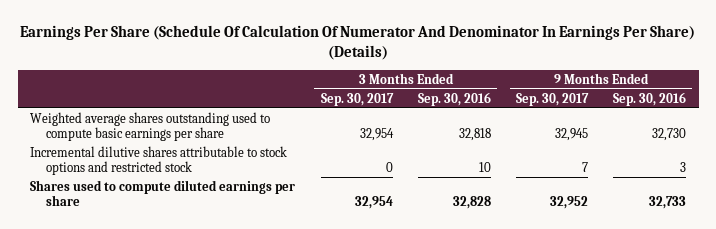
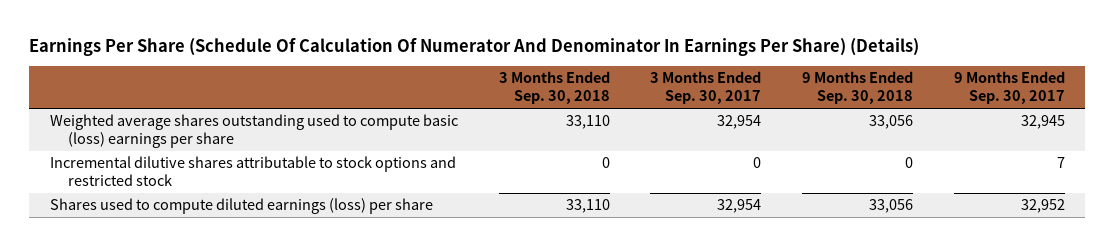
- | 3 Months Ended Sep. 30, 2017 | 3 Months Ended Sep. 30, 2016 | 9 Months Ended Sep. 30, 2017 | 9 Months Ended Sep. 30, 2016
+ | 3 Months Ended Sep. 30, 2018 | 3 Months Ended Sep. 30, 2017 | 9 Months Ended Sep. 30, 2018 | 9 Months Ended Sep. 30, 2017
- Weighted average shares outstanding used to compute basic earnings per share | 32,954 | 32,818 | 32,945 | 32,730
+ Weighted average shares outstanding used to compute basic (loss) earnings per share | 33,110 | 32,954 | 33,056 | 32,945
- Shares used to compute diluted earnings per share | 32,954 | 32,828 | 32,952 | 32,733
+ Shares used to compute diluted earnings (loss) per share | 33,110 | 32,954 | 33,056 | 32,952

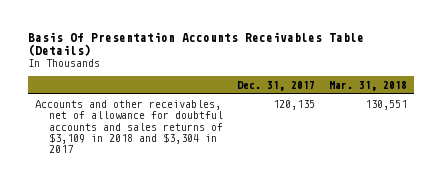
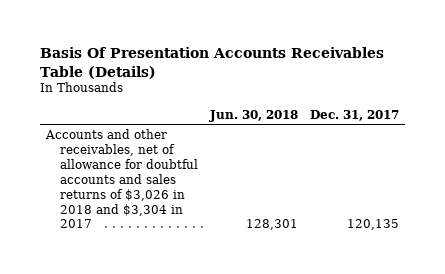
- | Dec. 31, 2017 | Mar. 31, 2018
+ | Jun. 30, 2018 | Dec. 31, 2017
- Accounts and other receivables, net of allowance for doubtful accounts and sales returns of $3,109 in 2018 and $3,304 in 2017 | 120,135 | 130,551
+ Accounts and other receivables, net of allowance for doubtful accounts and sales returns of $3,026 in 2018 and $3,304 in 2017 | 128,301 | 120,135

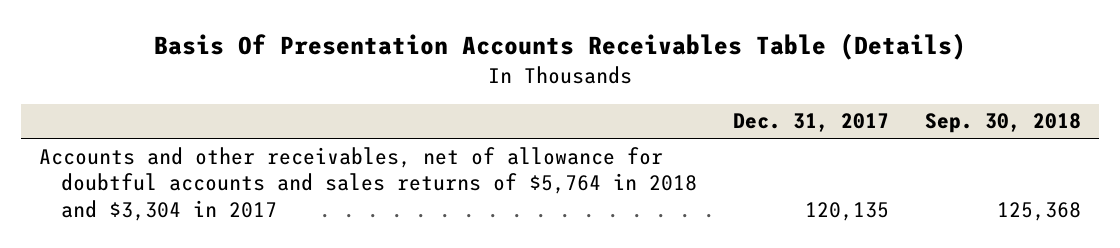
- | Jun. 30, 2018 | Dec. 31, 2017
+ | Dec. 31, 2017 | Sep. 30, 2018
- Accounts and other receivables, net of allowance for doubtful accounts and sales returns of $3,026 in 2018 and $3,304 in 2017 | 128,301 | 120,135
+ Accounts and other receivables, net of allowance for doubtful accounts and sales returns of $5,764 in 2018 and $3,304 in 2017 | 120,135 | 125,368

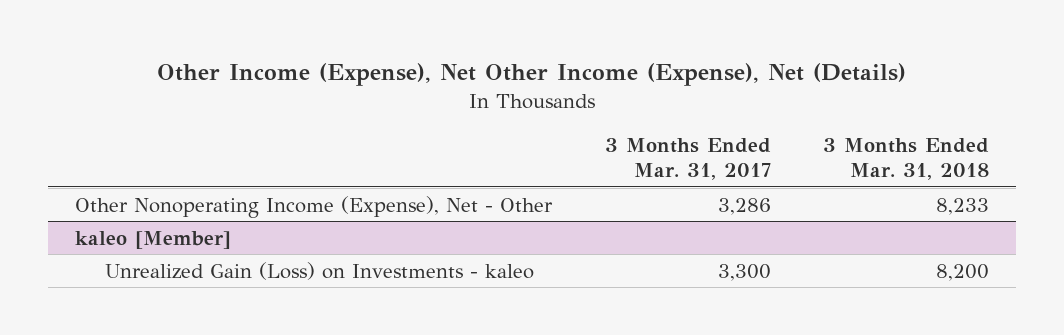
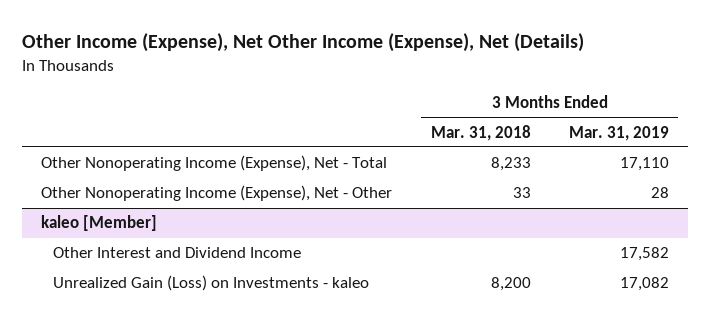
- | 3 Months Ended Mar. 31, 2017 | 3 Months Ended Mar. 31, 2018
+ | 3 Months Ended Mar. 31, 2018 | 3 Months Ended Mar. 31, 2019
- Other Nonoperating Income (Expense), Net - Other | 3,286 | 8,233
+ Other Nonoperating Income (Expense), Net - Total | 8,233 | 17,110
+ Other Nonoperating Income (Expense), Net - Other | 33 | 28
@ kaleo [Member]
+ Other Interest and Dividend Income | | 17,582

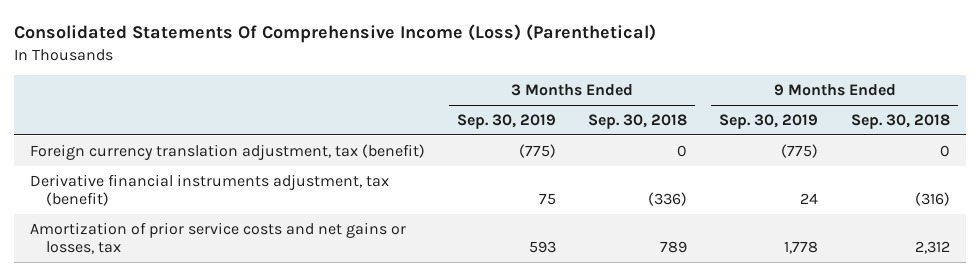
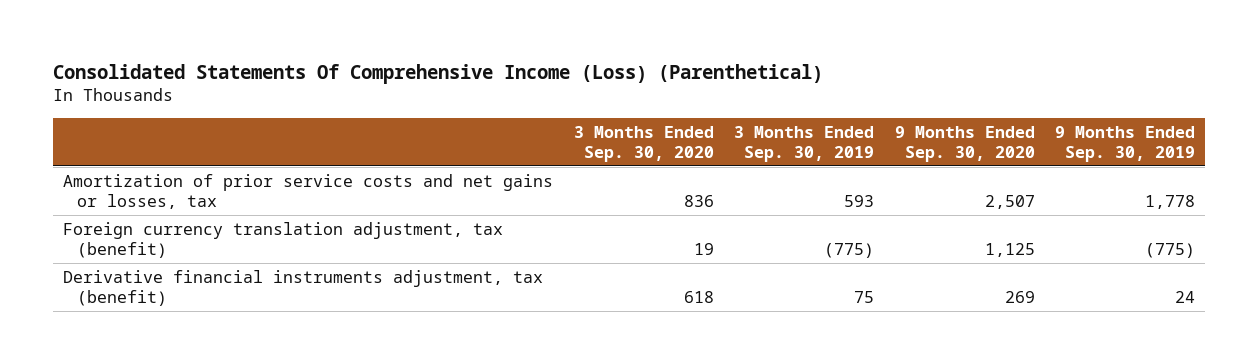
- | 3 Months Ended Sep. 30, 2019 | 3 Months Ended Sep. 30, 2018 | 9 Months Ended Sep. 30, 2019 | 9 Months Ended Sep. 30, 2018
+ | 3 Months Ended Sep. 30, 2020 | 3 Months Ended Sep. 30, 2019 | 9 Months Ended Sep. 30, 2020 | 9 Months Ended Sep. 30, 2019
moved up: Amortization of prior service costs and net gains or losses, tax | 836 | 593 | 2,507 | 1,778

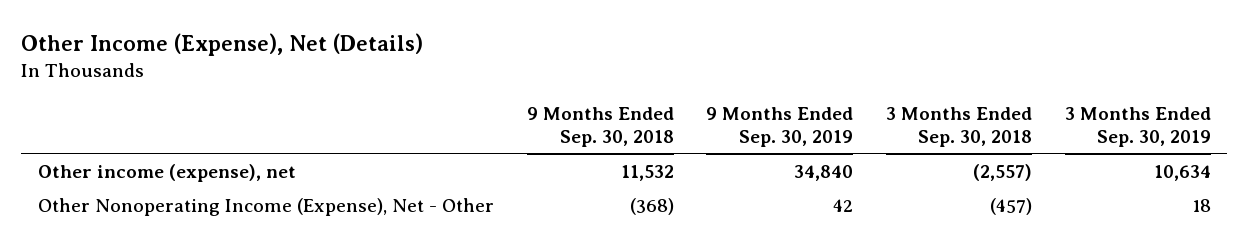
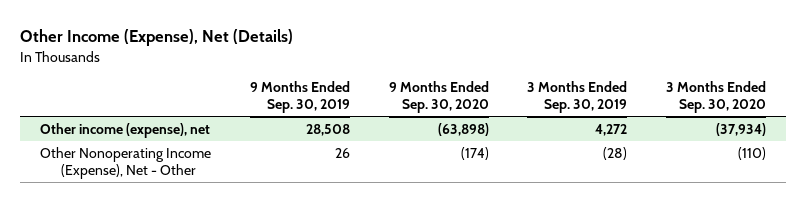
- | 9 Months Ended Sep. 30, 2018 | 9 Months Ended Sep. 30, 2019 | 3 Months Ended Sep. 30, 2018 | 3 Months Ended Sep. 30, 2019
+ | 9 Months Ended Sep. 30, 2019 | 9 Months Ended Sep. 30, 2020 | 3 Months Ended Sep. 30, 2019 | 3 Months Ended Sep. 30, 2020
- Other income (expense), net | 11,532 | 34,840 | (2,557) | 10,634
- Other Nonoperating Income (Expense), Net - Other | (368) | 42 | (457) | 18
+ Other income (expense), net | 28,508 | (63,898) | 4,272 | (37,934)
+ Other Nonoperating Income (Expense), Net - Other | 26 | (174) | (28) | (110)

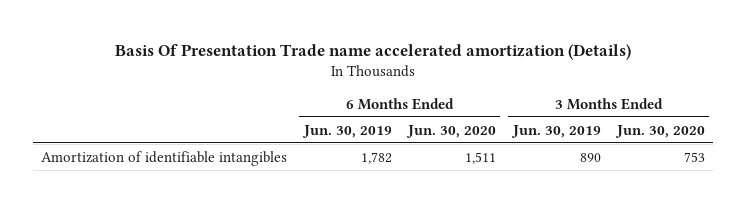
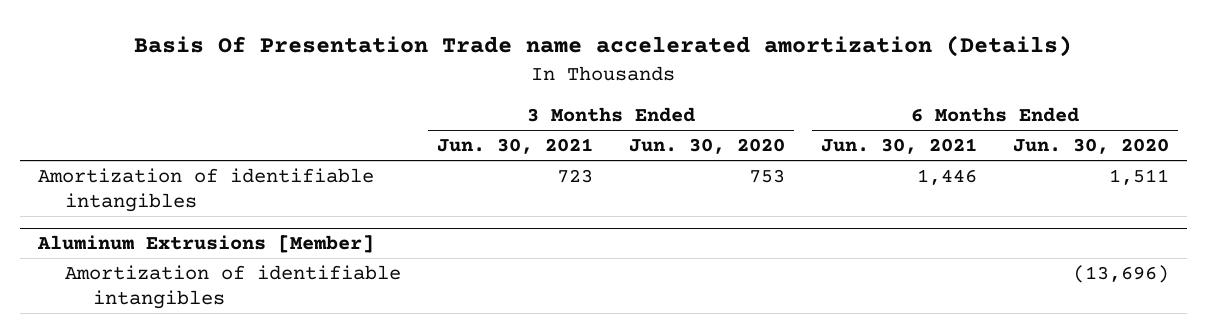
- | 6 Months Ended Jun. 30, 2019 | 6 Months Ended Jun. 30, 2020 | 3 Months Ended Jun. 30, 2019 | 3 Months Ended Jun. 30, 2020
+ | 3 Months Ended Jun. 30, 2021 | 3 Months Ended Jun. 30, 2020 | 6 Months Ended Jun. 30, 2021 | 6 Months Ended Jun. 30, 2020
+ Aluminum Extrusions [Member]
+ Amortization of identifiable intangibles | | | | (13,696)

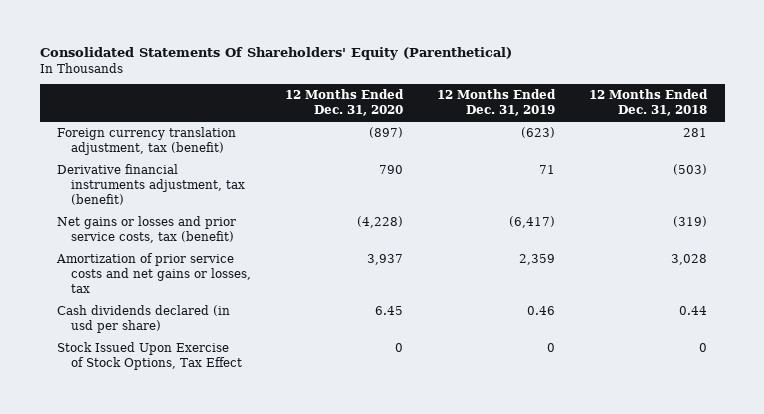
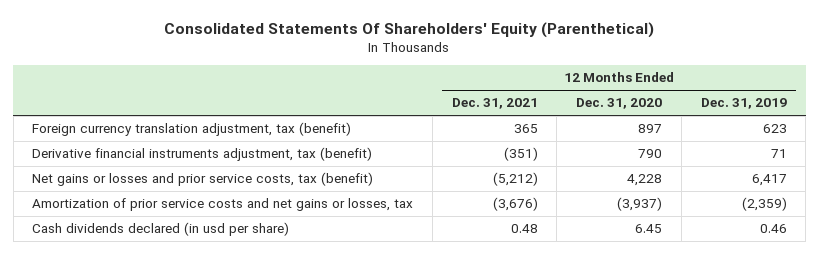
- | 12 Months Ended Dec. 31, 2020 | 12 Months Ended Dec. 31, 2019 | 12 Months Ended Dec. 31, 2018
+ | 12 Months Ended Dec. 31, 2021 | 12 Months Ended Dec. 31, 2020 | 12 Months Ended Dec. 31, 2019
- Foreign currency translation adjustment, tax (benefit) | (897) | (623) | 281
+ Foreign currency translation adjustment, tax (benefit) | 365 | 897 | 623
- Net gains or losses and prior service costs, tax (benefit) | (4,228) | (6,417) | (319)
- Amortization of prior service costs and net gains or losses, tax | 3,937 | 2,359 | 3,028
+ Net gains or losses and prior service costs, tax (benefit) | (5,212) | 4,228 | 6,417
+ Amortization of prior service costs and net gains or losses, tax | (3,676) | (3,937) | (2,359)
- Stock Issued Upon Exercise of Stock Options, Tax Effect | 0 | 0 | 0

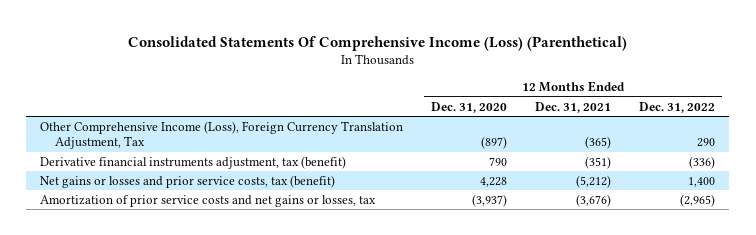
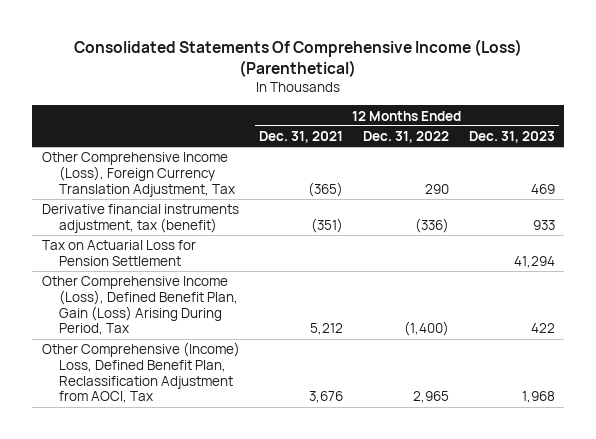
- | 12 Months Ended Dec. 31, 2020 | 12 Months Ended Dec. 31, 2021 | 12 Months Ended Dec. 31, 2022
+ | 12 Months Ended Dec. 31, 2021 | 12 Months Ended Dec. 31, 2022 | 12 Months Ended Dec. 31, 2023
- Net gains or losses and prior service costs, tax (benefit) | 4,228 | (5,212) | 1,400
- Amortization of prior service costs and net gains or losses, tax | (3,937) | (3,676) | (2,965)
+ Tax on Actuarial Loss for Pension Settlement | | | 41,294
+ Other Comprehensive Income (Loss), Defined Benefit Plan, Gain (Loss) Arising During Period, Tax | 5,212 | (1,400) | 422
+ Other Comprehensive (Income) Loss, Defined Benefit Plan, Reclassification Adjustment from AOCI, Tax | 3,676 | 2,965 | 1,968

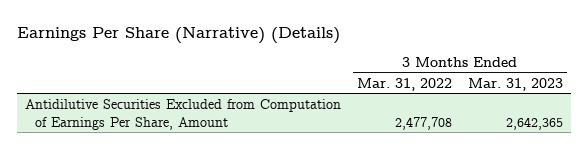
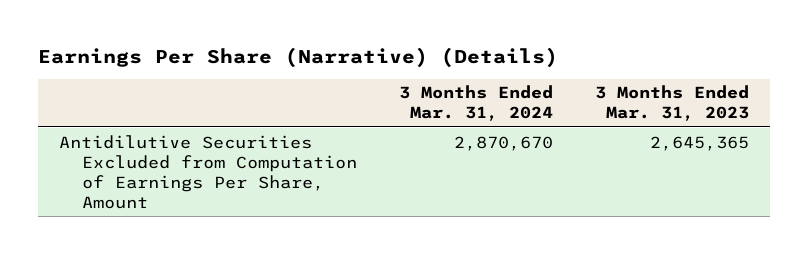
- | 3 Months Ended Mar. 31, 2022 | 3 Months Ended Mar. 31, 2023
+ | 3 Months Ended Mar. 31, 2024 | 3 Months Ended Mar. 31, 2023
- Antidilutive Securities Excluded from Computation of Earnings Per Share, Amount | 2,477,708 | 2,642,365
+ Antidilutive Securities Excluded from Computation of Earnings Per Share, Amount | 2,870,670 | 2,645,365

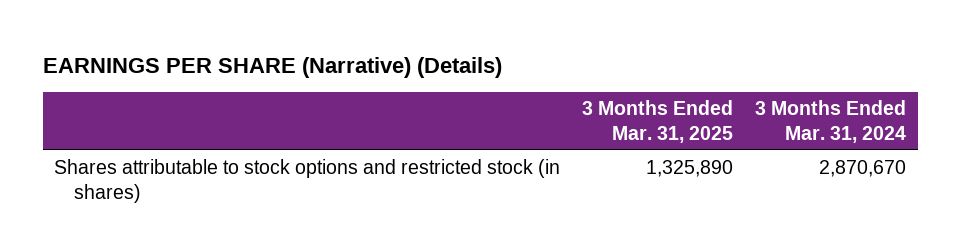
- Earnings Per Share (Narrative) (Details)
+ EARNINGS PER SHARE (Narrative) (Details)
- | 3 Months Ended Mar. 31, 2024 | 3 Months Ended Mar. 31, 2023
+ | 3 Months Ended Mar. 31, 2025 | 3 Months Ended Mar. 31, 2024
- Antidilutive Securities Excluded from Computation of Earnings Per Share, Amount | 2,870,670 | 2,645,365
+ Shares attributable to stock options and restricted stock (in shares) | 1,325,890 | 2,870,670

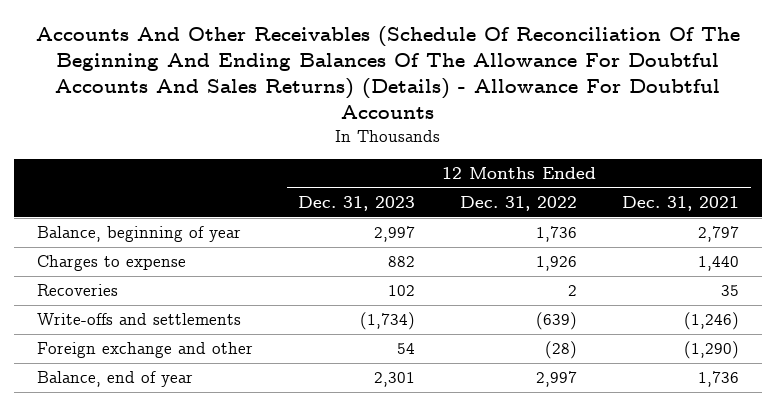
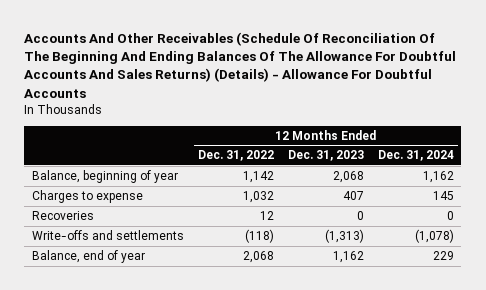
- | 12 Months Ended Dec. 31, 2023 | 12 Months Ended Dec. 31, 2022 | 12 Months Ended Dec. 31, 2021
+ | 12 Months Ended Dec. 31, 2022 | 12 Months Ended Dec. 31, 2023 | 12 Months Ended Dec. 31, 2024
- Balance, beginning of year | 2,997 | 1,736 | 2,797
- Charges to expense | 882 | 1,926 | 1,440
- Recoveries | 102 | 2 | 35
- Write-offs and settlements | (1,734) | (639) | (1,246)
- Foreign exchange and other | 54 | (28) | (1,290)
- Balance, end of year | 2,301 | 2,997 | 1,736
+ Balance, beginning of year | 1,142 | 2,068 | 1,162
+ Charges to expense | 1,032 | 407 | 145
+ Recoveries | 12 | 0 | 0
+ Write-offs and settlements | (118) | (1,313) | (1,078)
+ Balance, end of year | 2,068 | 1,162 | 229

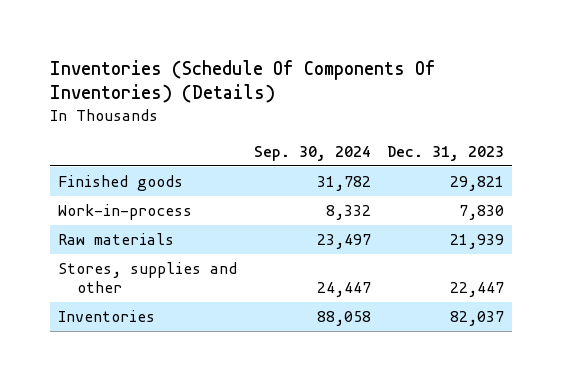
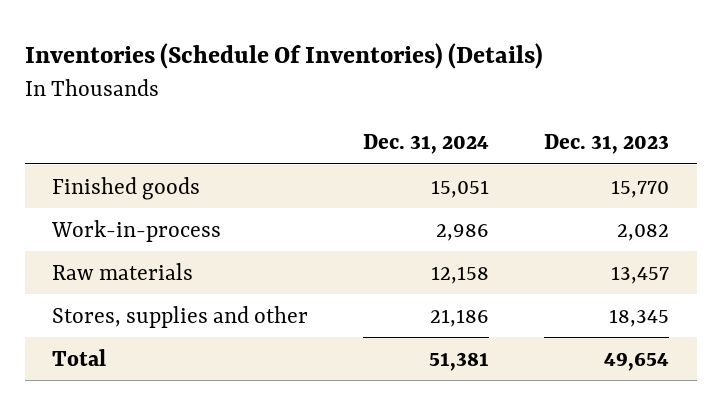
- Inventories (Schedule Of Components Of Inventories) (Details)
+ Inventories (Schedule Of Inventories) (Details)
- | Sep. 30, 2024 | Dec. 31, 2023
+ | Dec. 31, 2024 | Dec. 31, 2023
- Finished goods | 31,782 | 29,821
- Work-in-process | 8,332 | 7,830
- Raw materials | 23,497 | 21,939
- Stores, supplies and other | 24,447 | 22,447
- Inventories | 88,058 | 82,037
+ Finished goods | 15,051 | 15,770
+ Work-in-process | 2,986 | 2,082
+ Raw materials | 12,158 | 13,457
+ Stores, supplies and other | 21,186 | 18,345
+ Total | 51,381 | 49,654

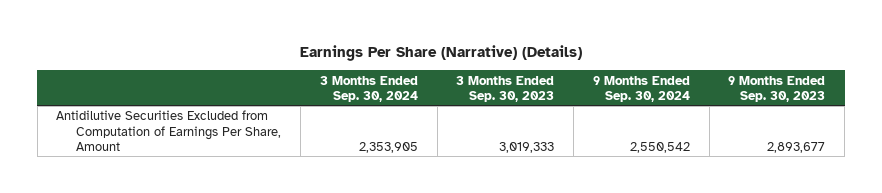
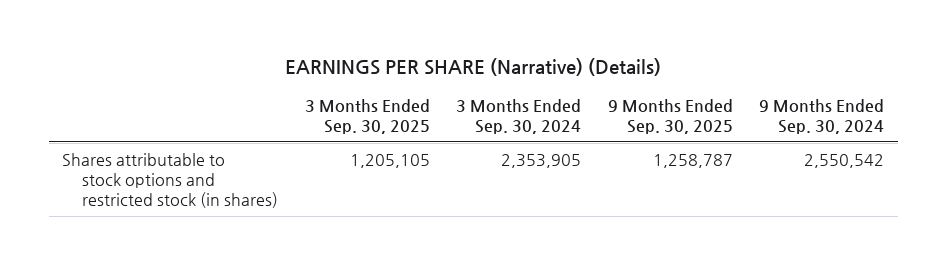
- Earnings Per Share (Narrative) (Details)
+ EARNINGS PER SHARE (Narrative) (Details)
- | 3 Months Ended Sep. 30, 2024 | 3 Months Ended Sep. 30, 2023 | 9 Months Ended Sep. 30, 2024 | 9 Months Ended Sep. 30, 2023
+ | 3 Months Ended Sep. 30, 2025 | 3 Months Ended Sep. 30, 2024 | 9 Months Ended Sep. 30, 2025 | 9 Months Ended Sep. 30, 2024
- Antidilutive Securities Excluded from Computation of Earnings Per Share, Amount | 2,353,905 | 3,019,333 | 2,550,542 | 2,893,677
+ Shares attributable to stock options and restricted stock (in shares) | 1,205,105 | 2,353,905 | 1,258,787 | 2,550,542

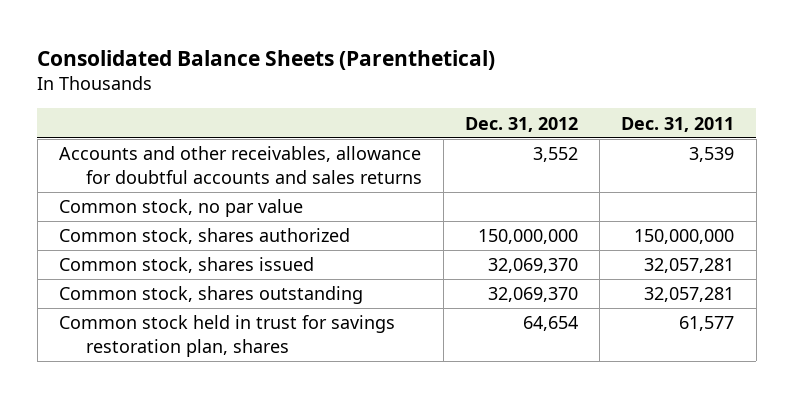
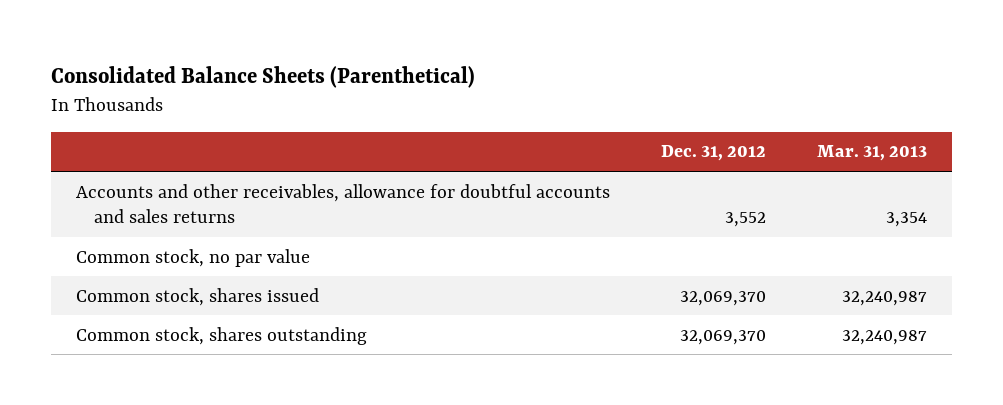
- | Dec. 31, 2012 | Dec. 31, 2011
+ | Dec. 31, 2012 | Mar. 31, 2013
- Common stock, shares authorized | 150,000,000 | 150,000,000
- Common stock held in trust for savings restoration plan, shares | 64,654 | 61,577

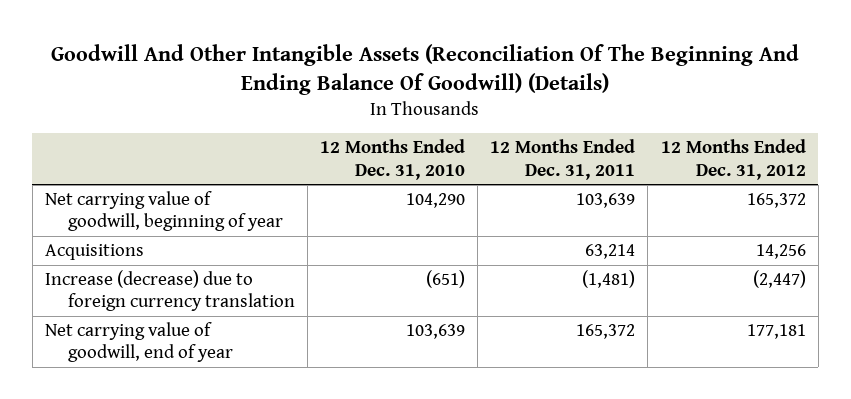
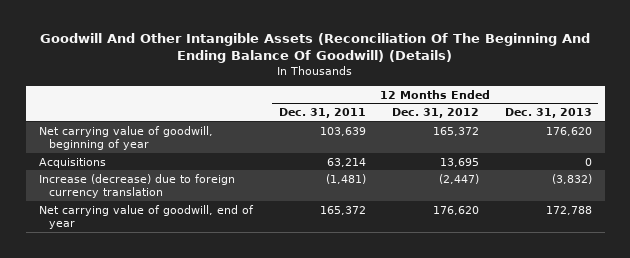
- | 12 Months Ended Dec. 31, 2010 | 12 Months Ended Dec. 31, 2011 | 12 Months Ended Dec. 31, 2012
+ | 12 Months Ended Dec. 31, 2011 | 12 Months Ended Dec. 31, 2012 | 12 Months Ended Dec. 31, 2013
- Acquisitions | | 63,214 | 14,256
+ Acquisitions | 63,214 | 13,695 | 0
- Net carrying value of goodwill, end of year | 103,639 | 165,372 | 177,181
+ Net carrying value of goodwill, end of year | 165,372 | 176,620 | 172,788

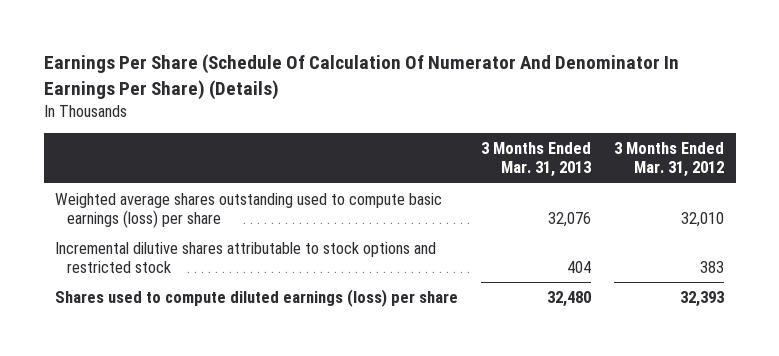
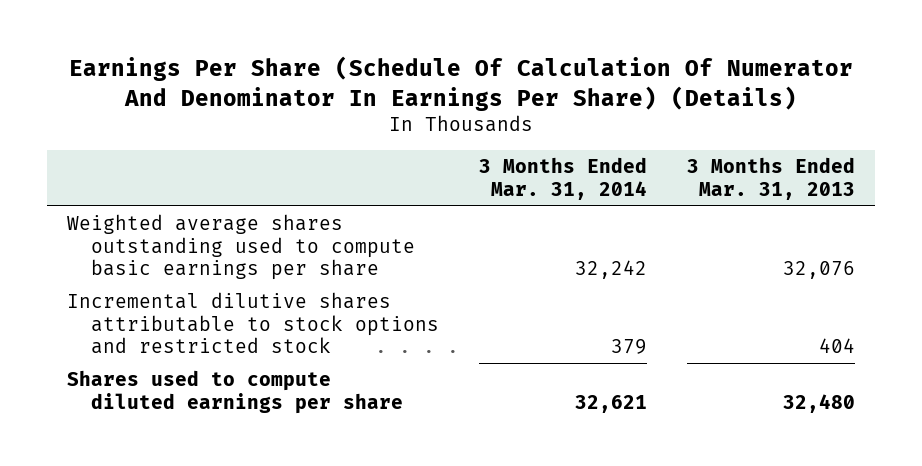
- | 3 Months Ended Mar. 31, 2013 | 3 Months Ended Mar. 31, 2012
+ | 3 Months Ended Mar. 31, 2014 | 3 Months Ended Mar. 31, 2013
- Weighted average shares outstanding used to compute basic earnings (loss) per share | 32,076 | 32,010
+ Weighted average shares outstanding used to compute basic earnings per share | 32,242 | 32,076
- Shares used to compute diluted earnings (loss) per share | 32,480 | 32,393
+ Shares used to compute diluted earnings per share | 32,621 | 32,480

